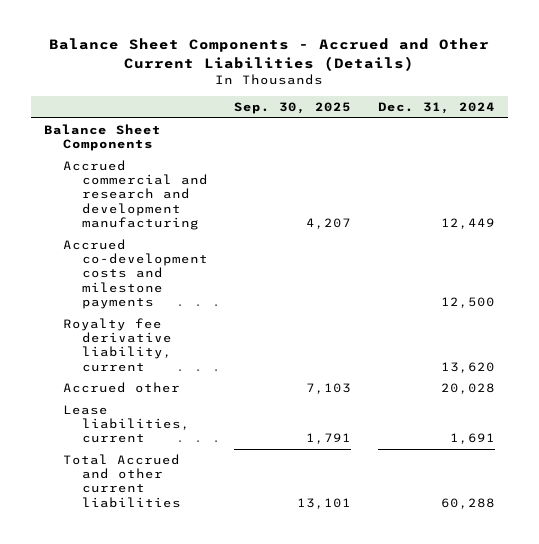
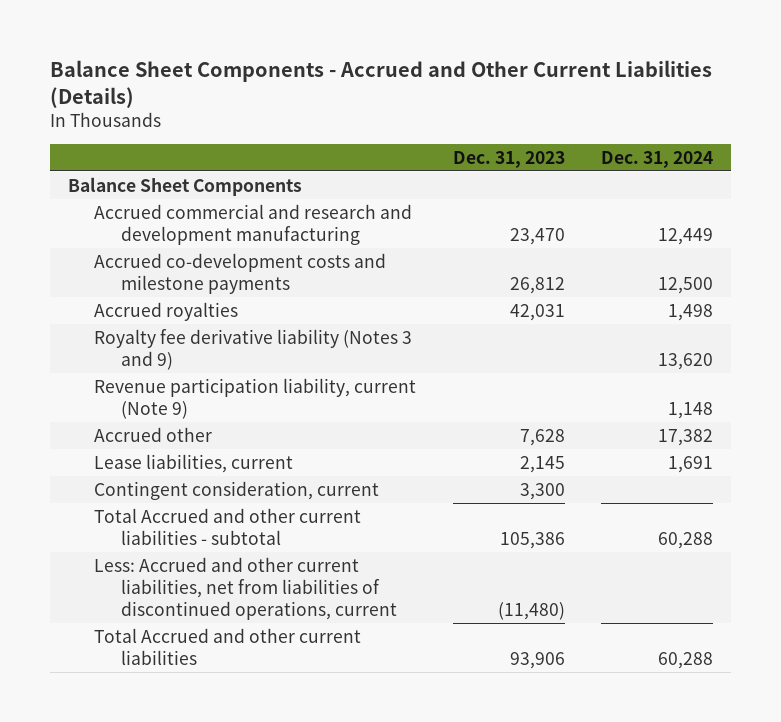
- | Sep. 30, 2025 | Dec. 31, 2024
+ | Dec. 31, 2023 | Dec. 31, 2024
- Royalty fee derivative liability, current | | 13,620
- Accrued other | 7,103 | 20,028
+ Accrued royalties | 42,031 | 1,498
+ Royalty fee derivative liability (Notes 3 and 9) | | 13,620
+ Revenue participation liability, current (Note 9) | | 1,148
+ Accrued other | 7,628 | 17,382
+ Contingent consideration, current | 3,300 |
+ Total Accrued and other current liabilities - subtotal | 105,386 | 60,288
+ Less: Accrued and other current liabilities, net from liabilities of discontinued operations, current | (11,480) |

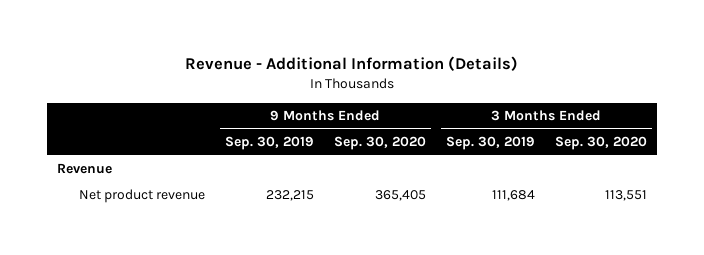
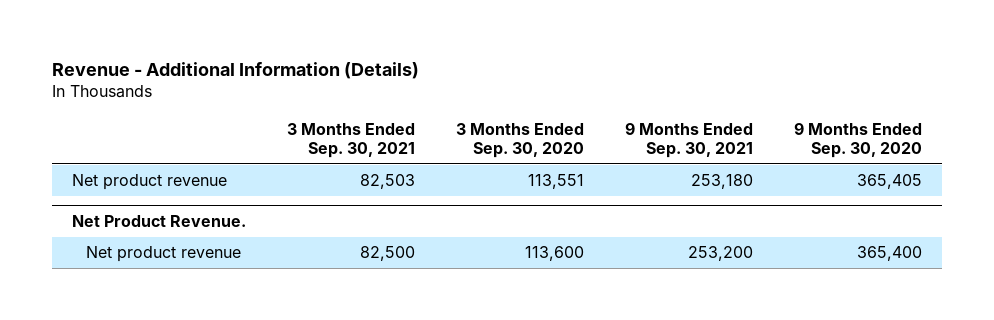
- | 9 Months Ended Sep. 30, 2019 | 9 Months Ended Sep. 30, 2020 | 3 Months Ended Sep. 30, 2019 | 3 Months Ended Sep. 30, 2020
+ | 3 Months Ended Sep. 30, 2021 | 3 Months Ended Sep. 30, 2020 | 9 Months Ended Sep. 30, 2021 | 9 Months Ended Sep. 30, 2020
- Revenue
+ Net Product Revenue.
+ Net product revenue | 82,500 | 113,600 | 253,200 | 365,400

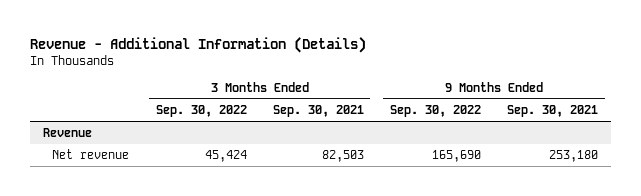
- | 3 Months Ended Sep. 30, 2021 | 3 Months Ended Sep. 30, 2020 | 9 Months Ended Sep. 30, 2021 | 9 Months Ended Sep. 30, 2020
+ | 3 Months Ended Sep. 30, 2022 | 3 Months Ended Sep. 30, 2021 | 9 Months Ended Sep. 30, 2022 | 9 Months Ended Sep. 30, 2021
- Net product revenue | 82,503 | 113,551 | 253,180 | 365,405
- Net Product Revenue.
- Net product revenue | 82,500 | 113,600 | 253,200 | 365,400
+ Revenue
+ Net revenue | 45,424 | 82,503 | 165,690 | 253,180

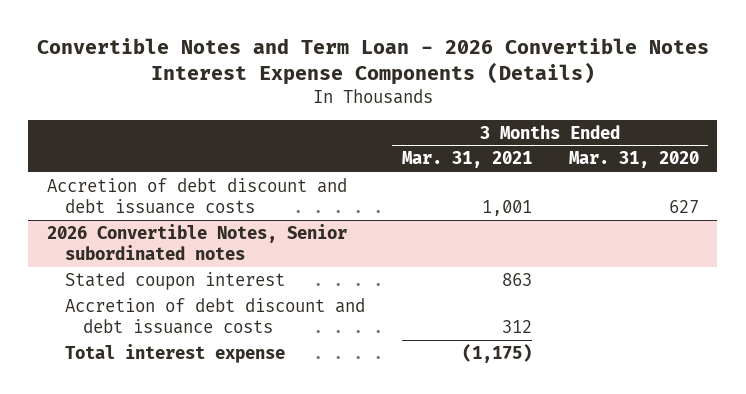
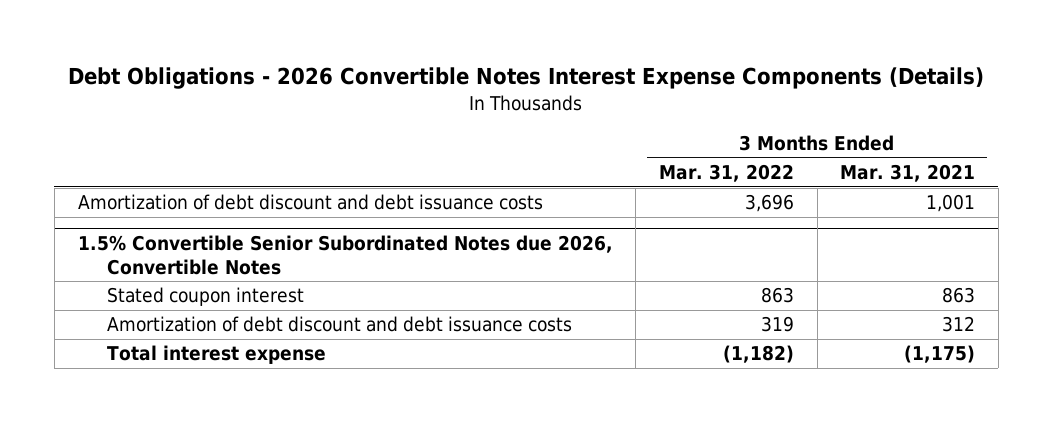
- Convertible Notes and Term Loan - 2026 Convertible Notes Interest Expense Components (Details)
+ Debt Obligations - 2026 Convertible Notes Interest Expense Components (Details)
- | 3 Months Ended Mar. 31, 2021 | 3 Months Ended Mar. 31, 2020
+ | 3 Months Ended Mar. 31, 2022 | 3 Months Ended Mar. 31, 2021
- Accretion of debt discount and debt issuance costs | 1,001 | 627
- 2026 Convertible Notes, Senior subordinated notes
+ Amortization of debt discount and debt issuance costs | 3,696 | 1,001
+ 1.5% Convertible Senior Subordinated Notes due 2026, Convertible Notes
- Accretion of debt discount and debt issuance costs | 312 |
+ Amortization of debt discount and debt issuance costs | 319 | 312

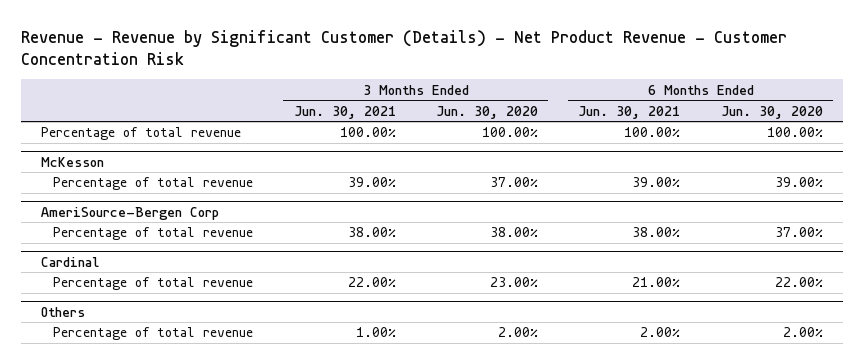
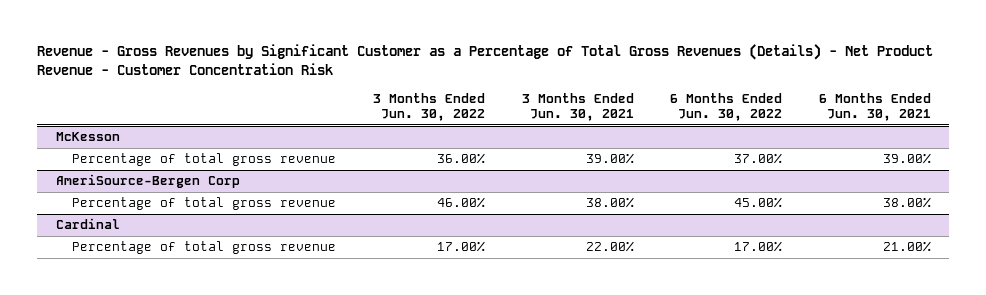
- Revenue - Revenue by Significant Customer (Details) - Net Product Revenue - Customer Concentration Risk
+ Revenue - Gross Revenues by Significant Customer as a Percentage of Total Gross Revenues (Details) - Net Product Revenue - Customer Concentration Risk
- | 3 Months Ended Jun. 30, 2021 | 3 Months Ended Jun. 30, 2020 | 6 Months Ended Jun. 30, 2021 | 6 Months Ended Jun. 30, 2020
+ | 3 Months Ended Jun. 30, 2022 | 3 Months Ended Jun. 30, 2021 | 6 Months Ended Jun. 30, 2022 | 6 Months Ended Jun. 30, 2021
- Percentage of total revenue | 100.00% | 100.00% | 100.00% | 100.00%
@ McKesson
- Percentage of total revenue | 39.00% | 37.00% | 39.00% | 39.00%
+ Percentage of total gross revenue | 36.00% | 39.00% | 37.00% | 39.00%
@ AmeriSource-Bergen Corp
- Percentage of total revenue | 38.00% | 38.00% | 38.00% | 37.00%
+ Percentage of total gross revenue | 46.00% | 38.00% | 45.00% | 38.00%
@ Cardinal
- Percentage of total revenue | 22.00% | 23.00% | 21.00% | 22.00%
- Others
- Percentage of total revenue | 1.00% | 2.00% | 2.00% | 2.00%
@ Cardinal
+ Percentage of total gross revenue | 17.00% | 22.00% | 17.00% | 21.00%

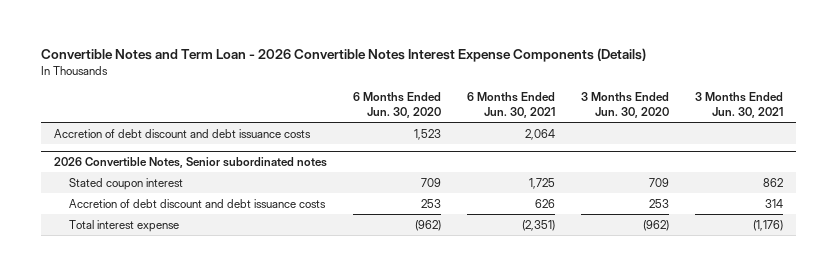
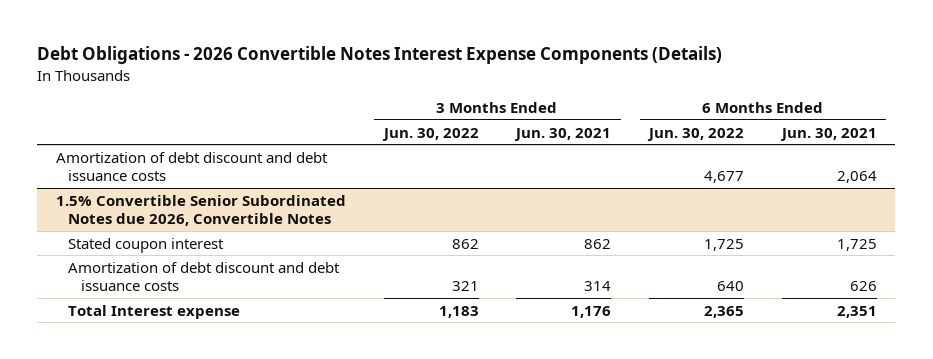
- Convertible Notes and Term Loan - 2026 Convertible Notes Interest Expense Components (Details)
+ Debt Obligations - 2026 Convertible Notes Interest Expense Components (Details)
- | 6 Months Ended Jun. 30, 2020 | 6 Months Ended Jun. 30, 2021 | 3 Months Ended Jun. 30, 2020 | 3 Months Ended Jun. 30, 2021
+ | 3 Months Ended Jun. 30, 2022 | 3 Months Ended Jun. 30, 2021 | 6 Months Ended Jun. 30, 2022 | 6 Months Ended Jun. 30, 2021
- Accretion of debt discount and debt issuance costs | 1,523 | 2,064 | |
- 2026 Convertible Notes, Senior subordinated notes
+ Amortization of debt discount and debt issuance costs | | | 4,677 | 2,064
+ 1.5% Convertible Senior Subordinated Notes due 2026, Convertible Notes
- Accretion of debt discount and debt issuance costs | 253 | 626 | 253 | 314
- Total interest expense | (962) | (2,351) | (962) | (1,176)
+ Amortization of debt discount and debt issuance costs | 321 | 314 | 640 | 626
+ Total Interest expense | 1,183 | 1,176 | 2,365 | 2,351

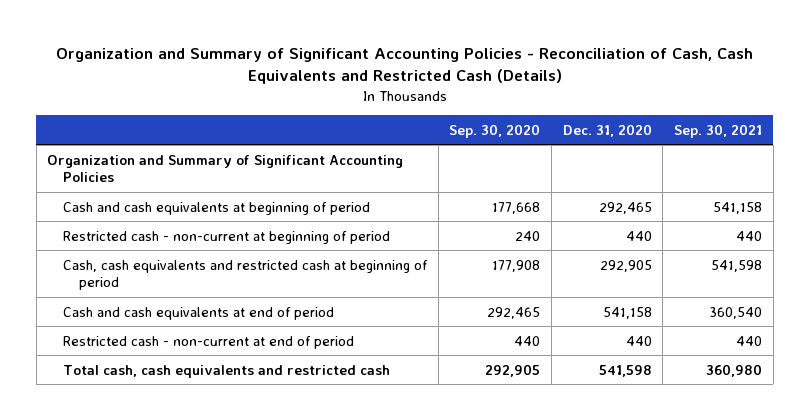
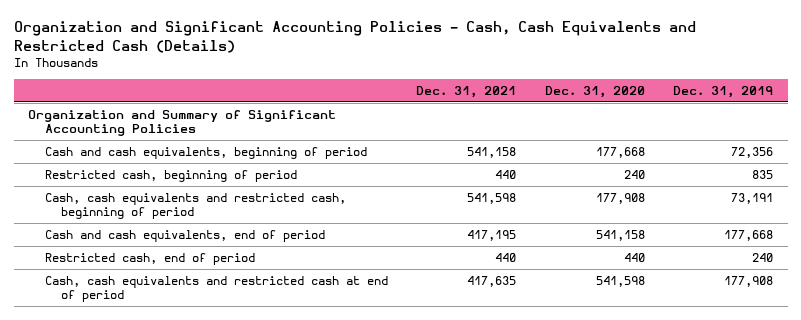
- Organization and Summary of Significant Accounting Policies - Reconciliation of Cash, Cash Equivalents and Restricted Cash (Details)
+ Organization and Significant Accounting Policies - Cash, Cash Equivalents and Restricted Cash (Details)
- | Sep. 30, 2020 | Dec. 31, 2020 | Sep. 30, 2021
+ | Dec. 31, 2021 | Dec. 31, 2020 | Dec. 31, 2019
- Cash and cash equivalents at beginning of period | 177,668 | 292,465 | 541,158
- Restricted cash - non-current at beginning of period | 240 | 440 | 440
- Cash, cash equivalents and restricted cash at beginning of period | 177,908 | 292,905 | 541,598
- Cash and cash equivalents at end of period | 292,465 | 541,158 | 360,540
- Restricted cash - non-current at end of period | 440 | 440 | 440
- Total cash, cash equivalents and restricted cash | 292,905 | 541,598 | 360,980
+ Cash and cash equivalents, beginning of period | 541,158 | 177,668 | 72,356
+ Restricted cash, beginning of period | 440 | 240 | 835
+ Cash, cash equivalents and restricted cash, beginning of period | 541,598 | 177,908 | 73,191
+ Cash and cash equivalents, end of period | 417,195 | 541,158 | 177,668
+ Restricted cash, end of period | 440 | 440 | 240
+ Cash, cash equivalents and restricted cash at end of period | 417,635 | 541,598 | 177,908

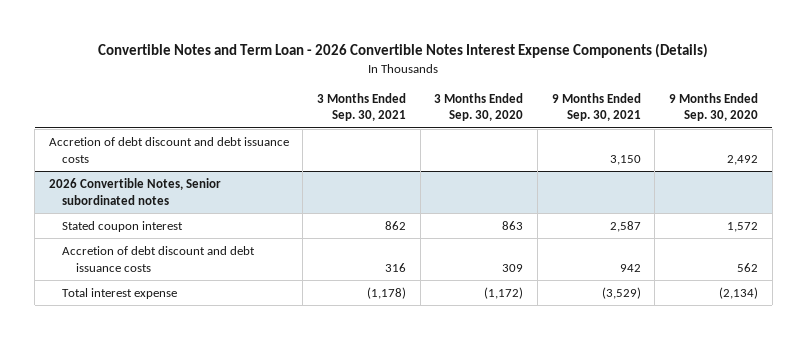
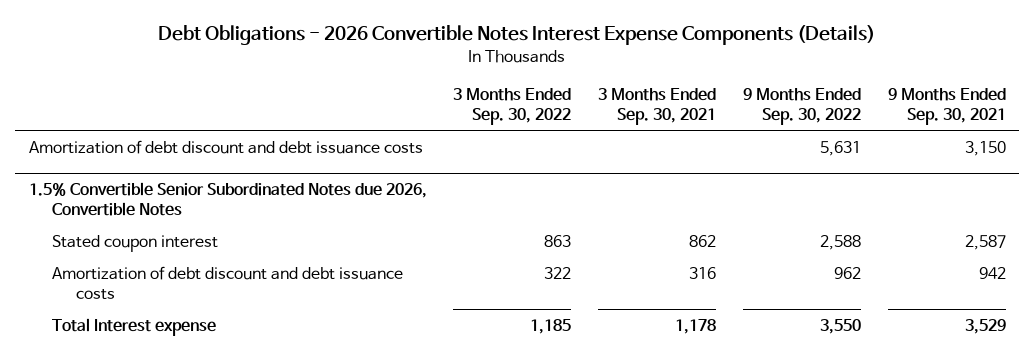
- Convertible Notes and Term Loan - 2026 Convertible Notes Interest Expense Components (Details)
+ Debt Obligations - 2026 Convertible Notes Interest Expense Components (Details)
- | 3 Months Ended Sep. 30, 2021 | 3 Months Ended Sep. 30, 2020 | 9 Months Ended Sep. 30, 2021 | 9 Months Ended Sep. 30, 2020
+ | 3 Months Ended Sep. 30, 2022 | 3 Months Ended Sep. 30, 2021 | 9 Months Ended Sep. 30, 2022 | 9 Months Ended Sep. 30, 2021
- Accretion of debt discount and debt issuance costs | | | 3,150 | 2,492
- 2026 Convertible Notes, Senior subordinated notes
+ Amortization of debt discount and debt issuance costs | | | 5,631 | 3,150
+ 1.5% Convertible Senior Subordinated Notes due 2026, Convertible Notes
- Accretion of debt discount and debt issuance costs | 316 | 309 | 942 | 562
- Total interest expense | (1,178) | (1,172) | (3,529) | (2,134)
+ Amortization of debt discount and debt issuance costs | 322 | 316 | 962 | 942
+ Total Interest expense | 1,185 | 1,178 | 3,550 | 3,529

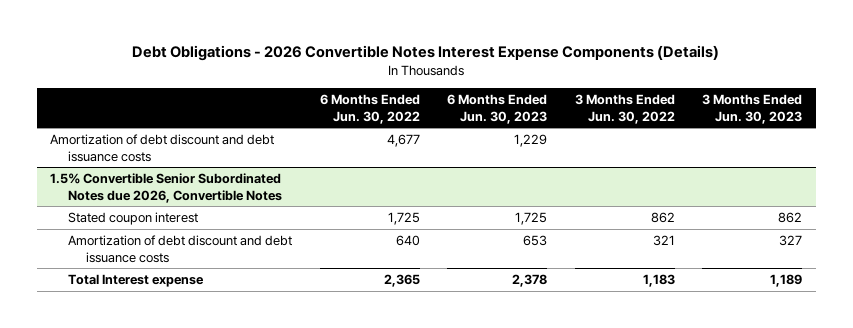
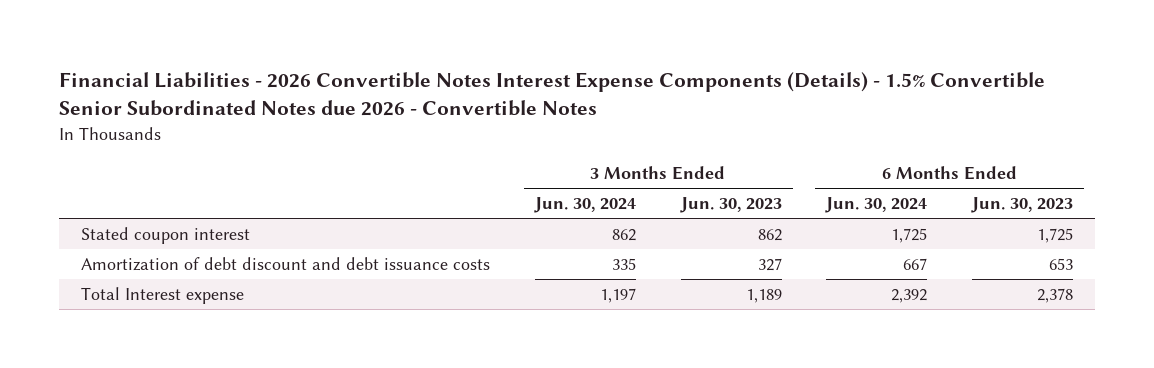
- Debt Obligations - 2026 Convertible Notes Interest Expense Components (Details)
+ Financial Liabilities - 2026 Convertible Notes Interest Expense Components (Details) - 1.5% Convertible Senior Subordinated Notes due 2026 - Convertible Notes
- | 6 Months Ended Jun. 30, 2022 | 6 Months Ended Jun. 30, 2023 | 3 Months Ended Jun. 30, 2022 | 3 Months Ended Jun. 30, 2023
+ | 3 Months Ended Jun. 30, 2024 | 3 Months Ended Jun. 30, 2023 | 6 Months Ended Jun. 30, 2024 | 6 Months Ended Jun. 30, 2023
- Amortization of debt discount and debt issuance costs | 4,677 | 1,229 | |
- 1.5% Convertible Senior Subordinated Notes due 2026, Convertible Notes

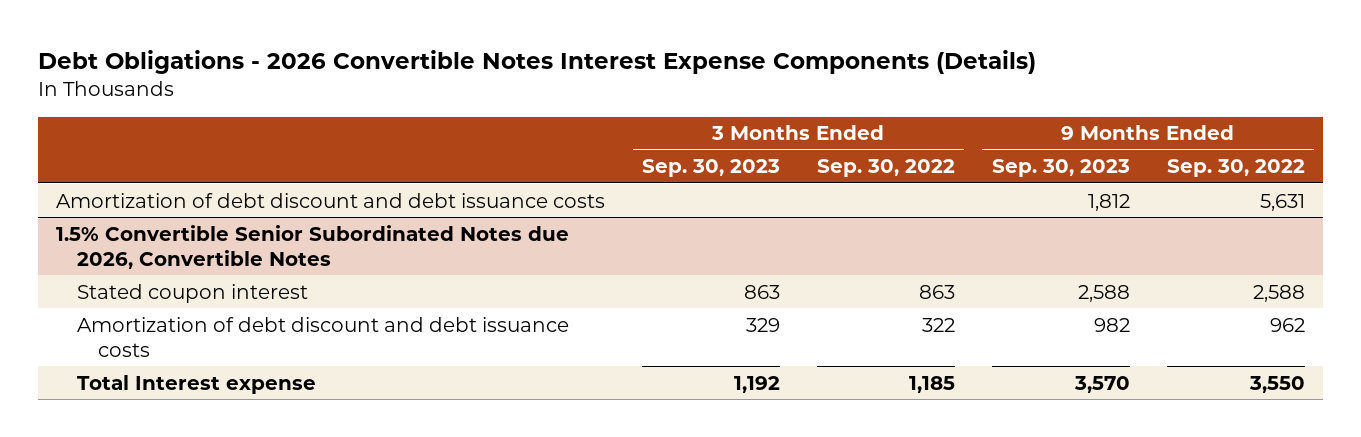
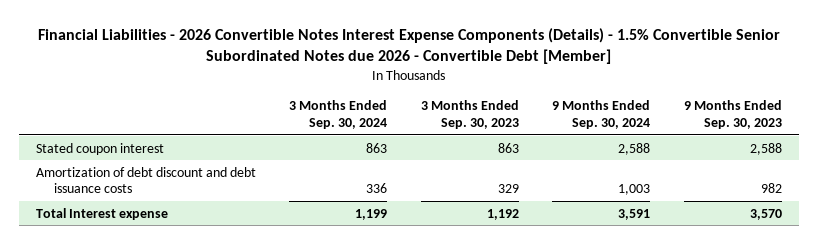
- Debt Obligations - 2026 Convertible Notes Interest Expense Components (Details)
+ Financial Liabilities - 2026 Convertible Notes Interest Expense Components (Details) - 1.5% Convertible Senior Subordinated Notes due 2026 - Convertible Debt [Member]
- | 3 Months Ended Sep. 30, 2023 | 3 Months Ended Sep. 30, 2022 | 9 Months Ended Sep. 30, 2023 | 9 Months Ended Sep. 30, 2022
+ | 3 Months Ended Sep. 30, 2024 | 3 Months Ended Sep. 30, 2023 | 9 Months Ended Sep. 30, 2024 | 9 Months Ended Sep. 30, 2023
- Amortization of debt discount and debt issuance costs | | | 1,812 | 5,631
- 1.5% Convertible Senior Subordinated Notes due 2026, Convertible Notes

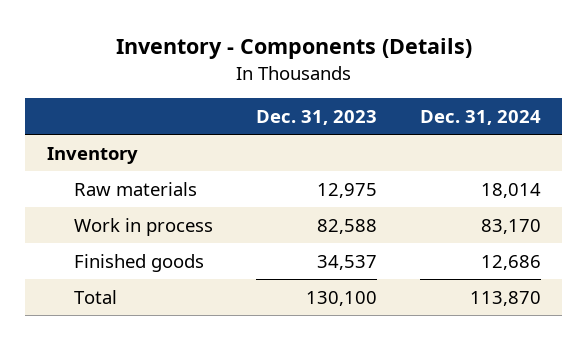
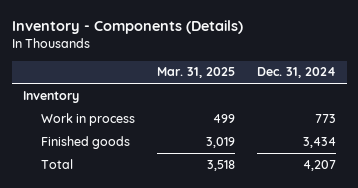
- | Dec. 31, 2023 | Dec. 31, 2024
+ | Mar. 31, 2025 | Dec. 31, 2024
- Raw materials | 12,975 | 18,014
- Work in process | 82,588 | 83,170
- Finished goods | 34,537 | 12,686
- Total | 130,100 | 113,870
+ Work in process | 499 | 773
+ Finished goods | 3,019 | 3,434
+ Total | 3,518 | 4,207

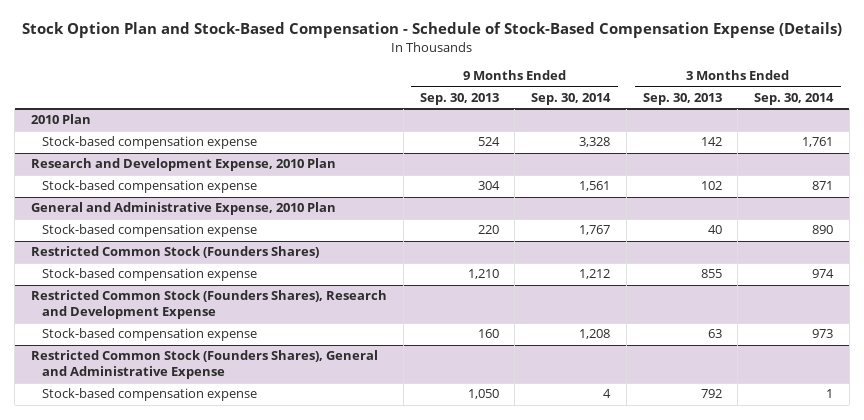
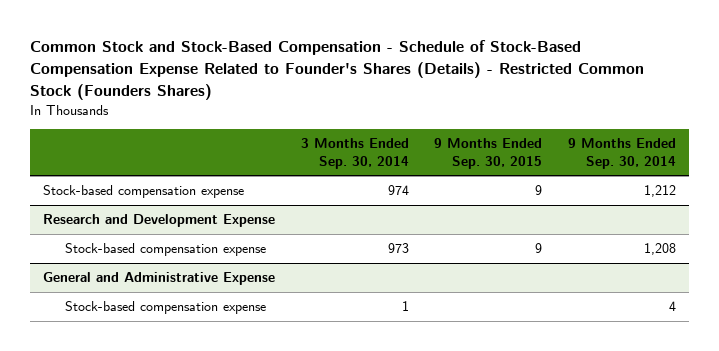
- Stock Option Plan and Stock-Based Compensation - Schedule of Stock-Based Compensation Expense (Details)
+ Common Stock and Stock-Based Compensation - Schedule of Stock-Based Compensation Expense Related to Founder's Shares (Details) - Restricted Common Stock (Founders Shares)
- | 9 Months Ended Sep. 30, 2013 | 9 Months Ended Sep. 30, 2014 | 3 Months Ended Sep. 30, 2013 | 3 Months Ended Sep. 30, 2014
+ | 3 Months Ended Sep. 30, 2014 | 9 Months Ended Sep. 30, 2015 | 9 Months Ended Sep. 30, 2014
- 2010 Plan
- Stock-based compensation expense | 524 | 3,328 | 142 | 1,761
- Research and Development Expense, 2010 Plan
- Stock-based compensation expense | 304 | 1,561 | 102 | 871
- General and Administrative Expense, 2010 Plan
- Stock-based compensation expense | 220 | 1,767 | 40 | 890
- Restricted Common Stock (Founders Shares)
- Restricted Common Stock (Founders Shares), Research and Development Expense
+ Research and Development Expense
- Restricted Common Stock (Founders Shares), General and Administrative Expense
+ General and Administrative Expense

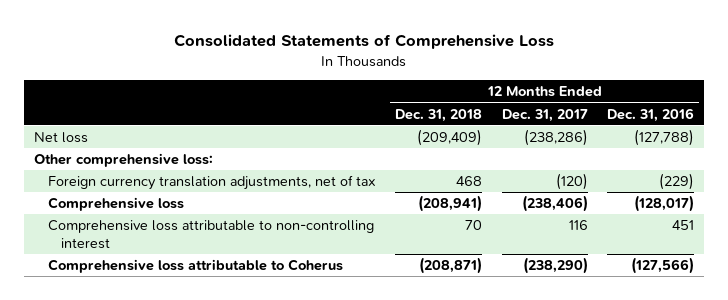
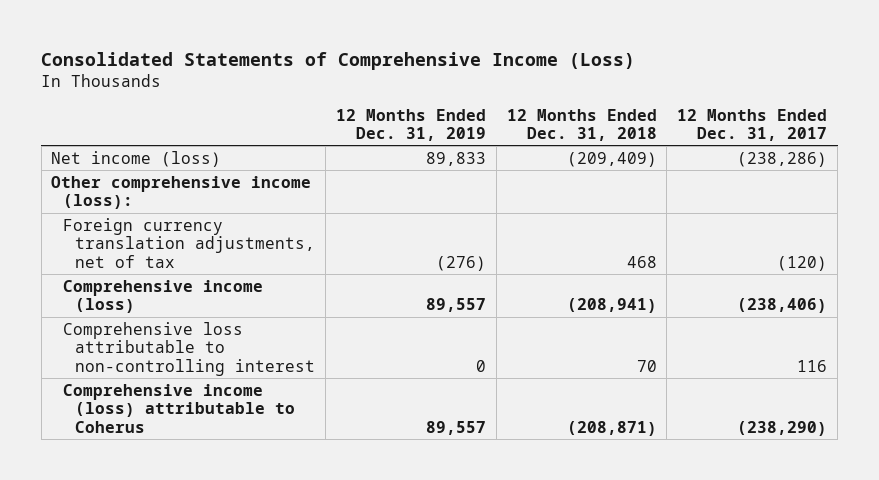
- Consolidated Statements of Comprehensive Loss
+ Consolidated Statements of Comprehensive Income (Loss)
- | 12 Months Ended Dec. 31, 2018 | 12 Months Ended Dec. 31, 2017 | 12 Months Ended Dec. 31, 2016
+ | 12 Months Ended Dec. 31, 2019 | 12 Months Ended Dec. 31, 2018 | 12 Months Ended Dec. 31, 2017
- Net loss | (209,409) | (238,286) | (127,788)
- Other comprehensive loss:
+ Net income (loss) | 89,833 | (209,409) | (238,286)
+ Other comprehensive income (loss):
- Comprehensive loss | (208,941) | (238,406) | (128,017)
+ Comprehensive income (loss) | 89,557 | (208,941) | (238,406)
- Comprehensive loss attributable to Coherus | (208,871) | (238,290) | (127,566)
+ Comprehensive income (loss) attributable to Coherus | 89,557 | (208,871) | (238,290)

